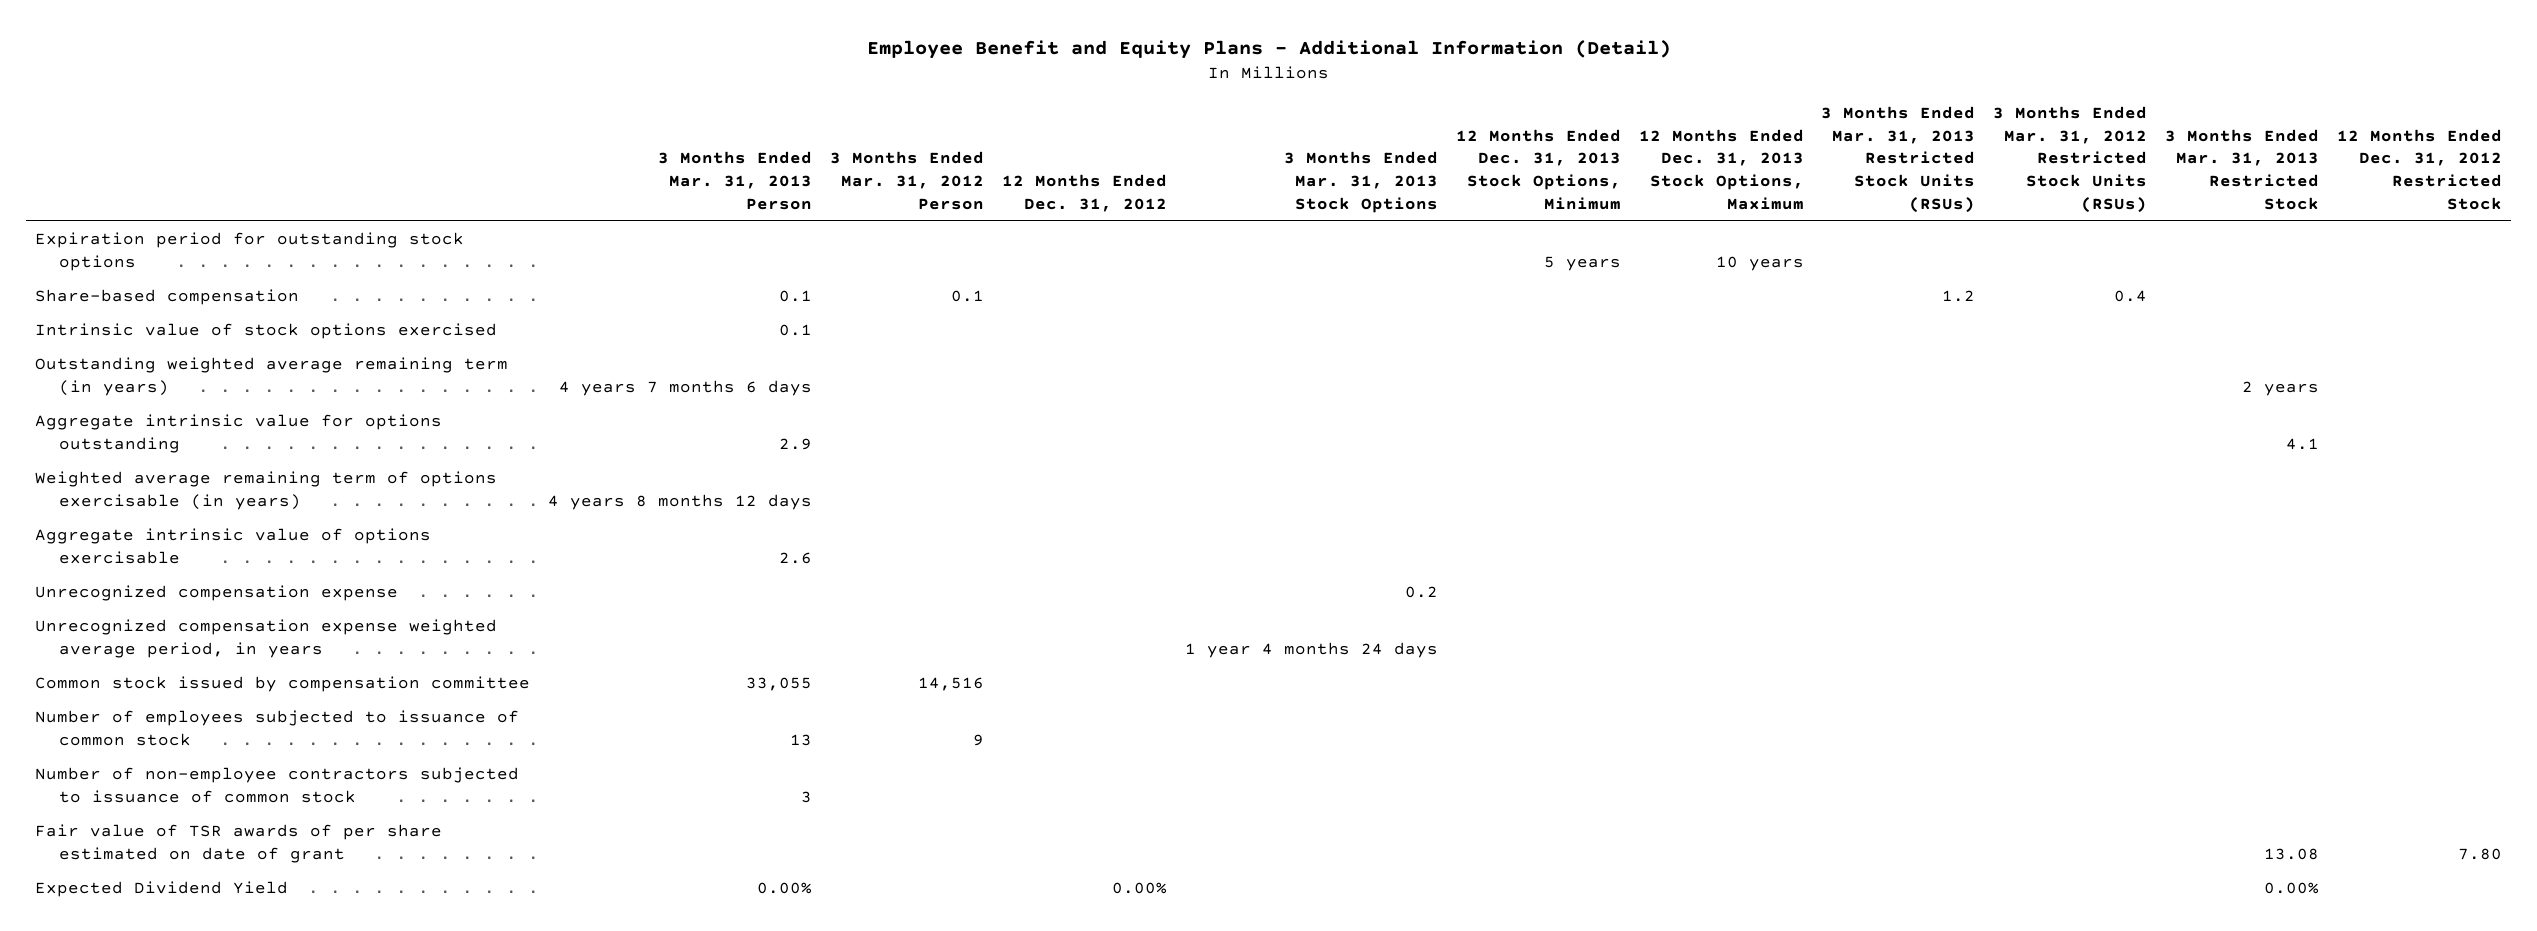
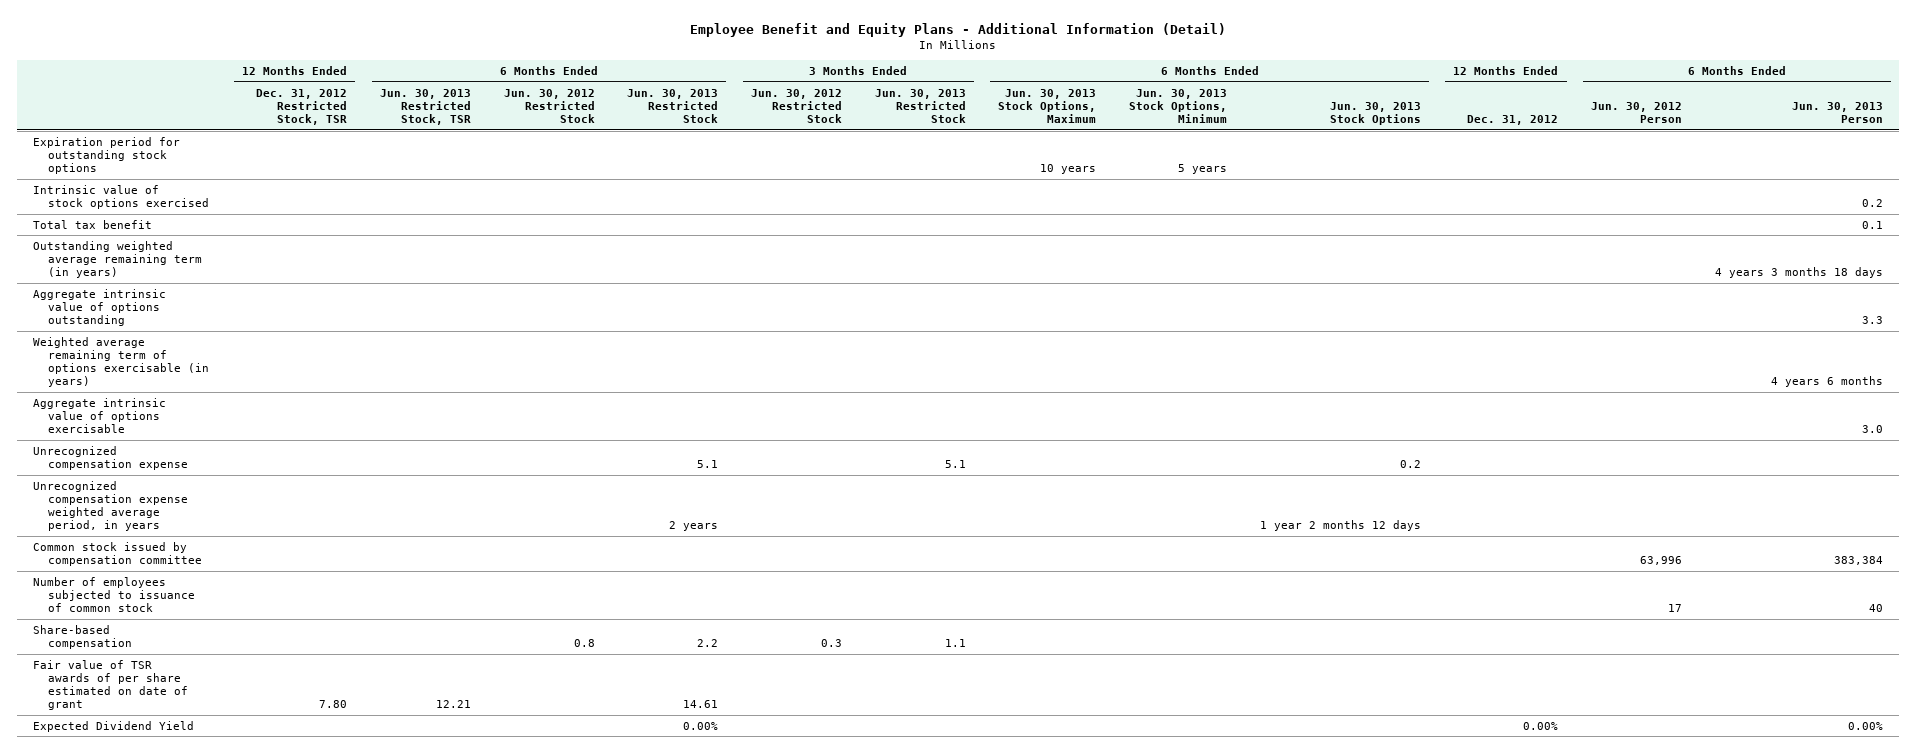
- | 3 Months Ended Mar. 31, 2013 Person | 3 Months Ended Mar. 31, 2012 Person | 12 Months Ended Dec. 31, 2012 | 3 Months Ended Mar. 31, 2013 Stock Options | 12 Months Ended Dec. 31, 2013 Stock Options, Minimum | 12 Months Ended Dec. 31, 2013 Stock Options, Maximum | 3 Months Ended Mar. 31, 2013 Restricted Stock Units (RSUs) | 3 Months Ended Mar. 31, 2012 Restricted Stock Units (RSUs) | 3 Months Ended Mar. 31, 2013 Restricted Stock | 12 Months Ended Dec. 31, 2012 Restricted Stock
+ | 12 Months Ended Dec. 31, 2012 Restricted Stock, TSR | 6 Months Ended Jun. 30, 2013 Restricted Stock, TSR | 6 Months Ended Jun. 30, 2012 Restricted Stock | 6 Months Ended Jun. 30, 2013 Restricted Stock | 3 Months Ended Jun. 30, 2012 Restricted Stock | 3 Months Ended Jun. 30, 2013 Restricted Stock | 6 Months Ended Jun. 30, 2013 Stock Options, Maximum | 6 Months Ended Jun. 30, 2013 Stock Options, Minimum | 6 Months Ended Jun. 30, 2013 Stock Options | 12 Months Ended Dec. 31, 2012 | 6 Months Ended Jun. 30, 2012 Person | 6 Months Ended Jun. 30, 2013 Person
+ Total tax benefit | | | | | | | | | | | | 0.1
- Aggregate intrinsic value for options outstanding | 2.9 | | | | | | | | 4.1 |
+ Aggregate intrinsic value of options outstanding | | | | | | | | | | | | 3.3
- Number of non-employee contractors subjected to issuance of common stock | 3 | | | | | | | | |
moved down: Share-based compensation | | | 0.8 | 2.2 | 0.3 | 1.1 | | | | | |

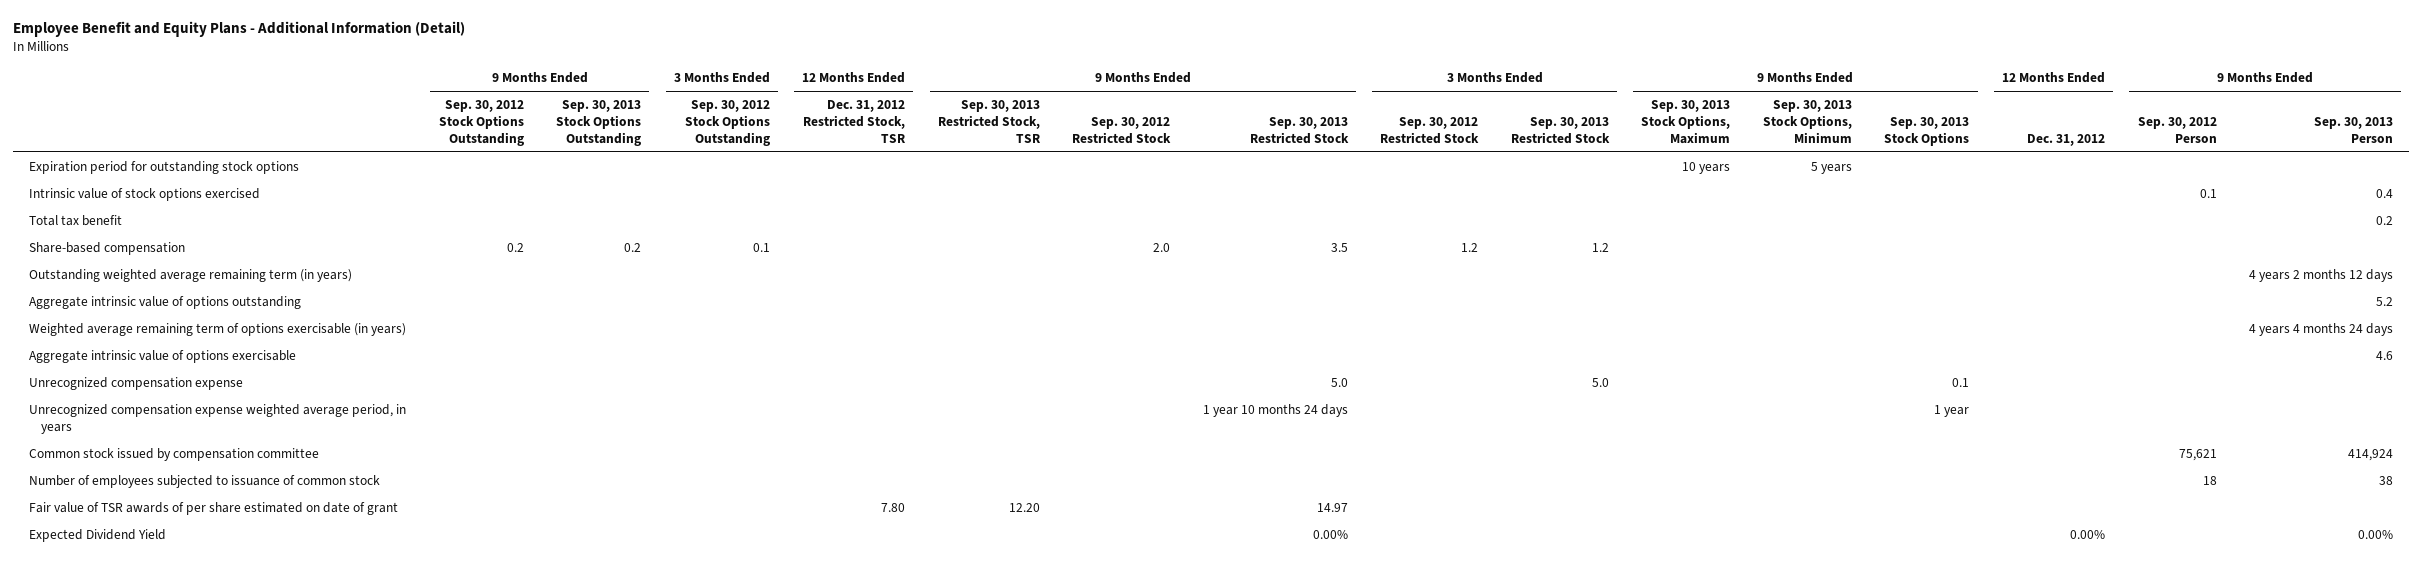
- | 12 Months Ended Dec. 31, 2012 Restricted Stock, TSR | 6 Months Ended Jun. 30, 2013 Restricted Stock, TSR | 6 Months Ended Jun. 30, 2012 Restricted Stock | 6 Months Ended Jun. 30, 2013 Restricted Stock | 3 Months Ended Jun. 30, 2012 Restricted Stock | 3 Months Ended Jun. 30, 2013 Restricted Stock | 6 Months Ended Jun. 30, 2013 Stock Options, Maximum | 6 Months Ended Jun. 30, 2013 Stock Options, Minimum | 6 Months Ended Jun. 30, 2013 Stock Options | 12 Months Ended Dec. 31, 2012 | 6 Months Ended Jun. 30, 2012 Person | 6 Months Ended Jun. 30, 2013 Person
+ | 9 Months Ended Sep. 30, 2012 Stock Options Outstanding | 9 Months Ended Sep. 30, 2013 Stock Options Outstanding | 3 Months Ended Sep. 30, 2012 Stock Options Outstanding | 12 Months Ended Dec. 31, 2012 Restricted Stock, TSR | 9 Months Ended Sep. 30, 2013 Restricted Stock, TSR | 9 Months Ended Sep. 30, 2012 Restricted Stock | 9 Months Ended Sep. 30, 2013 Restricted Stock | 3 Months Ended Sep. 30, 2012 Restricted Stock | 3 Months Ended Sep. 30, 2013 Restricted Stock | 9 Months Ended Sep. 30, 2013 Stock Options, Maximum | 9 Months Ended Sep. 30, 2013 Stock Options, Minimum | 9 Months Ended Sep. 30, 2013 Stock Options | 12 Months Ended Dec. 31, 2012 | 9 Months Ended Sep. 30, 2012 Person | 9 Months Ended Sep. 30, 2013 Person
moved up: Share-based compensation | 0.2 | 0.2 | 0.1 | | | 2.0 | 3.5 | 1.2 | 1.2 | | | | | |

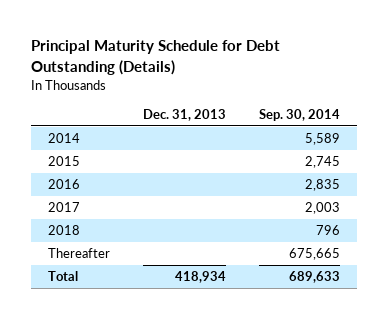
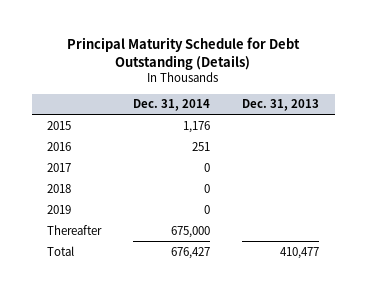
- | Dec. 31, 2013 | Sep. 30, 2014
+ | Dec. 31, 2014 | Dec. 31, 2013
- 2014 | | 5,589
+ 2019 | 0 |
- Total | 418,934 | 689,633
+ Total | 676,427 | 410,477

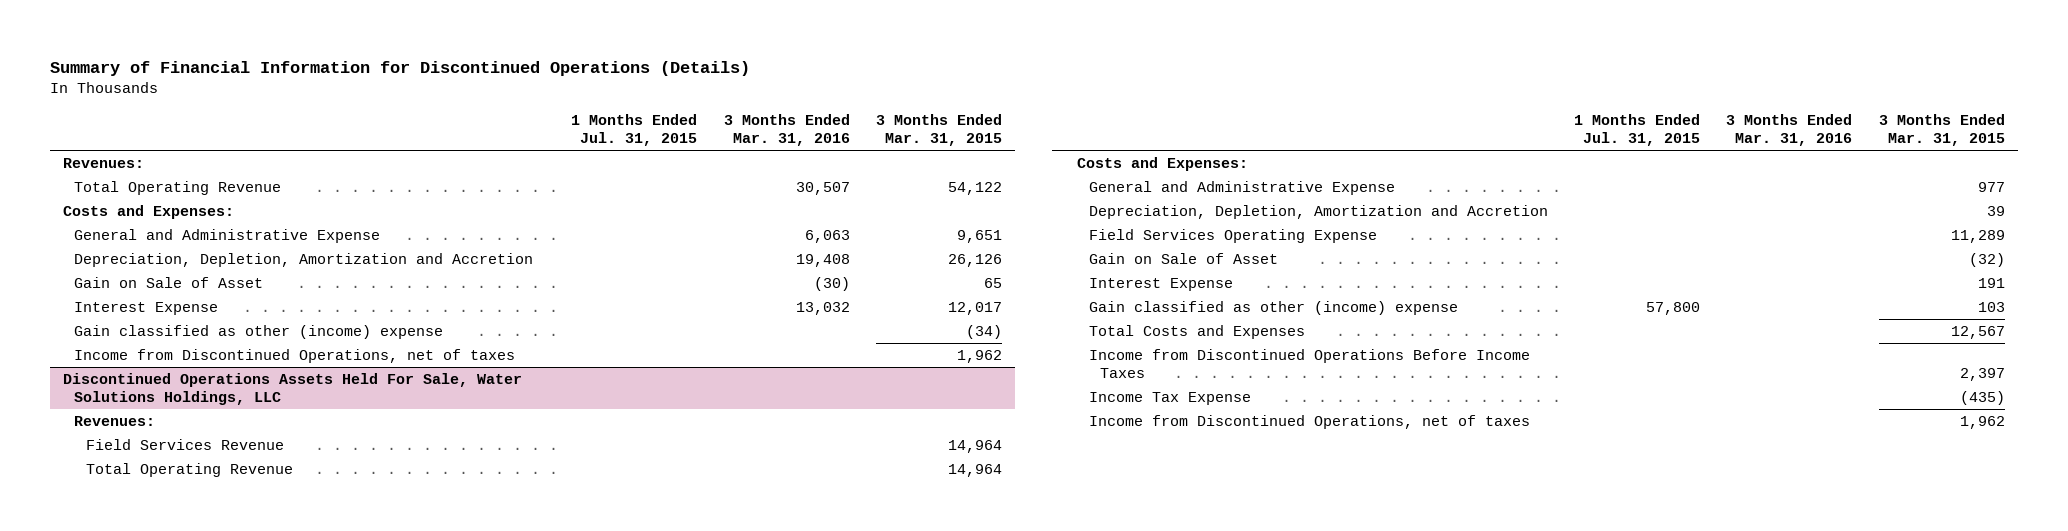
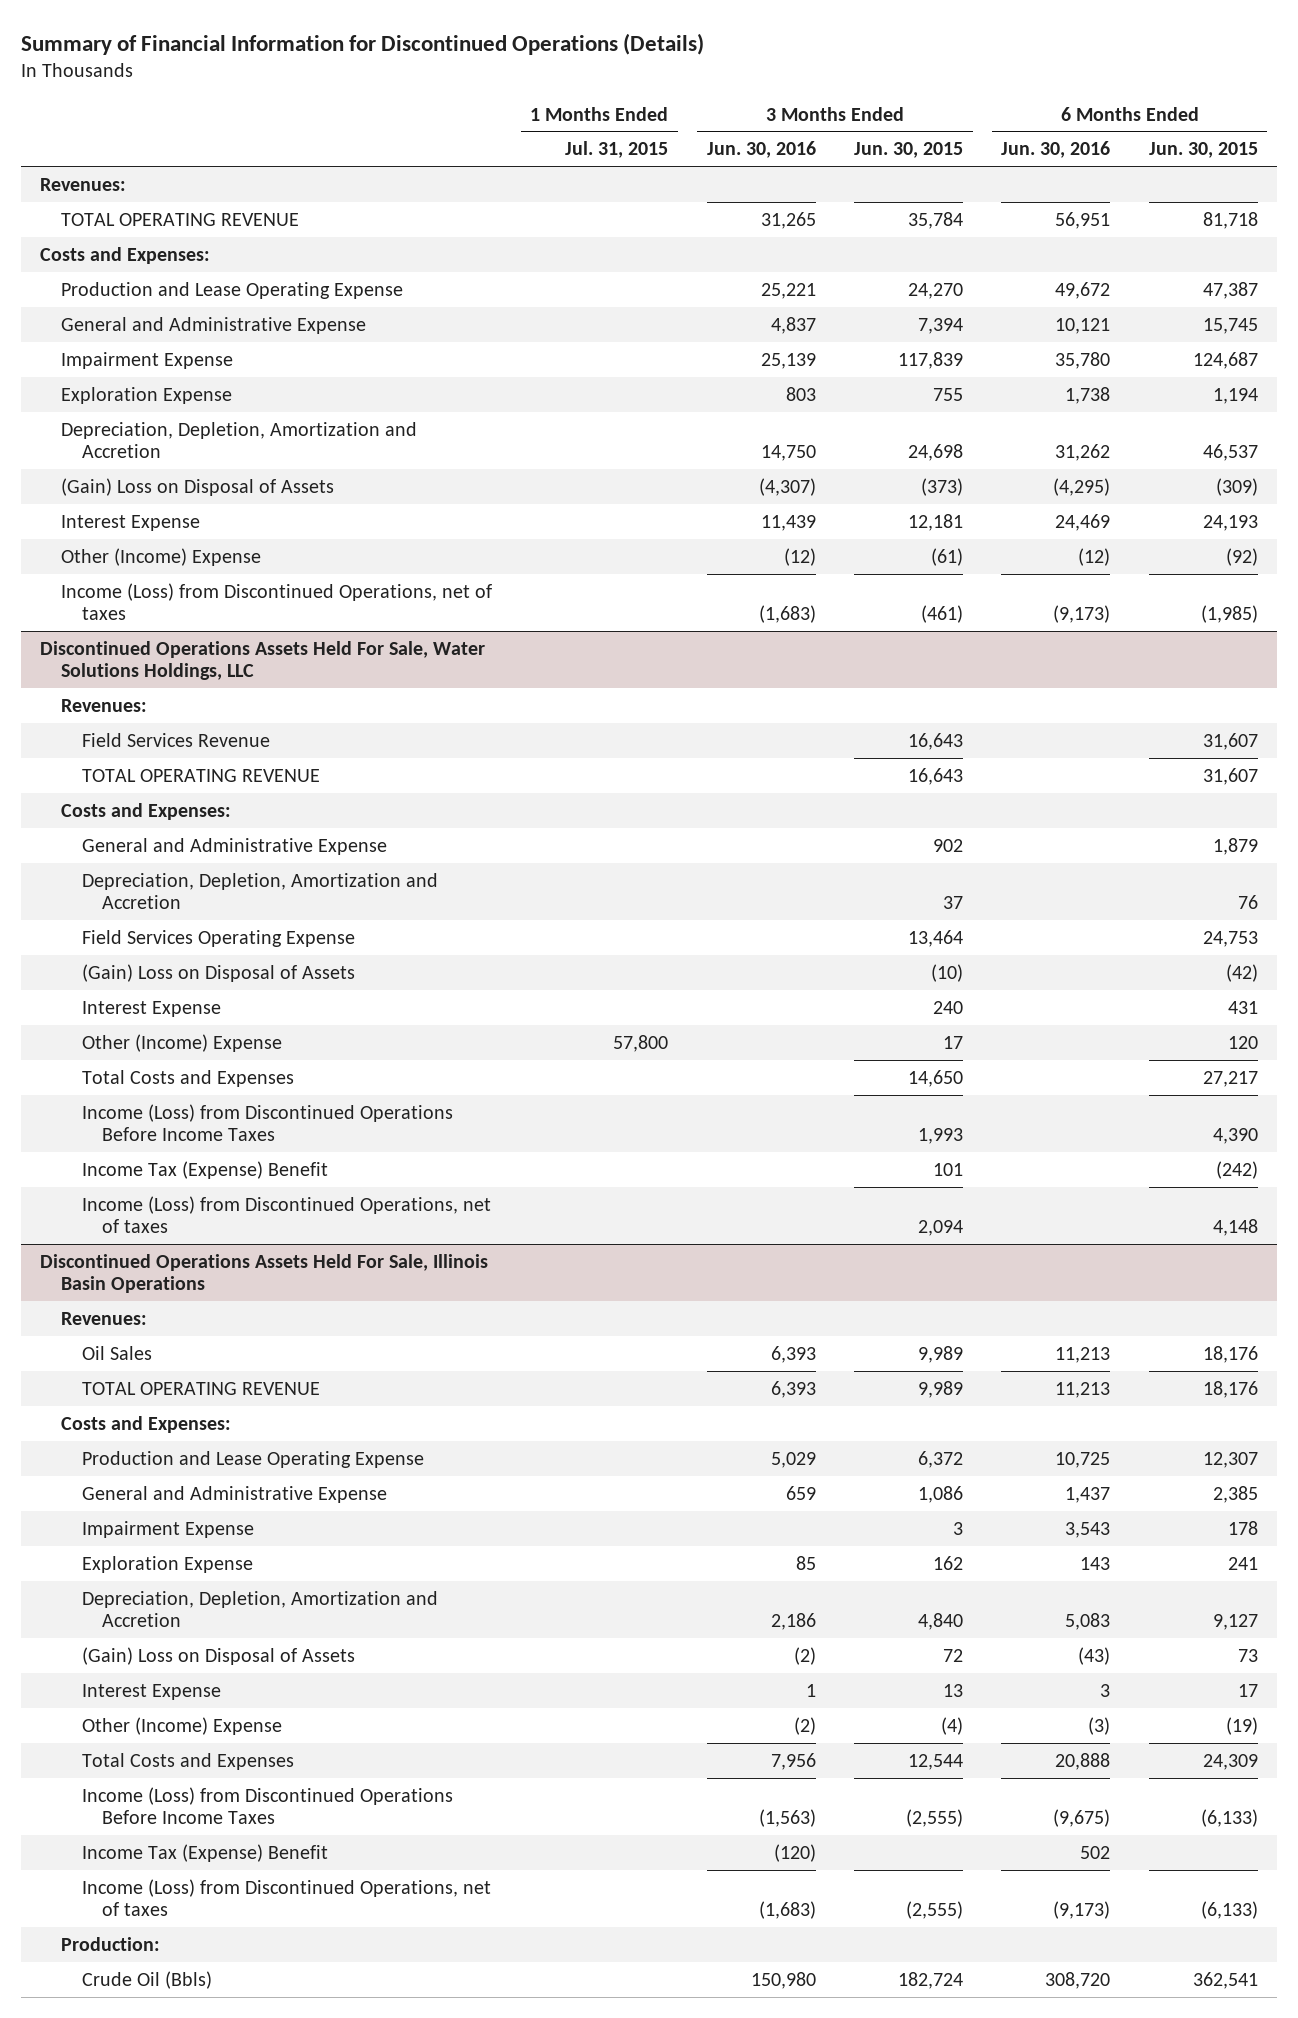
- | 1 Months Ended Jul. 31, 2015 | 3 Months Ended Mar. 31, 2016 | 3 Months Ended Mar. 31, 2015
+ | 1 Months Ended Jul. 31, 2015 | 3 Months Ended Jun. 30, 2016 | 3 Months Ended Jun. 30, 2015 | 6 Months Ended Jun. 30, 2016 | 6 Months Ended Jun. 30, 2015
- Total Operating Revenue | | 30,507 | 54,122
+ TOTAL OPERATING REVENUE | | 31,265 | 35,784 | 56,951 | 81,718
+ Production and Lease Operating Expense | | 25,221 | 24,270 | 49,672 | 47,387
+ Impairment Expense | | 25,139 | 117,839 | 35,780 | 124,687
+ Exploration Expense | | 803 | 755 | 1,738 | 1,194
- Gain on Sale of Asset | | (30) | 65
+ (Gain) Loss on Disposal of Assets | | (4,307) | (373) | (4,295) | (309)
- Gain classified as other (income) expense | | | (34)
- Income from Discontinued Operations, net of taxes | | | 1,962
+ Other (Income) Expense | | (12) | (61) | (12) | (92)
+ Income (Loss) from Discontinued Operations, net of taxes | | (1,683) | (461) | (9,173) | (1,985)
@ Discontinued Operations Assets Held For Sale, Water Solutions Holdings, LLC
- Total Operating Revenue | | | 14,964
+ TOTAL OPERATING REVENUE | | | 16,643 | | 31,607
- Gain on Sale of Asset | | | (32)
+ (Gain) Loss on Disposal of Assets | | | (10) | | (42)
- Gain classified as other (income) expense | 57,800 | | 103
+ Other (Income) Expense | 57,800 | | 17 | | 120
- Income from Discontinued Operations Before Income Taxes | | | 2,397
- Income Tax Expense | | | (435)
- Income from Discontinued Operations, net of taxes | | | 1,962
+ Income (Loss) from Discontinued Operations Before Income Taxes | | | 1,993 | | 4,390
+ Income Tax (Expense) Benefit | | | 101 | | (242)
+ Income (Loss) from Discontinued Operations, net of taxes | | | 2,094 | | 4,148
+ Discontinued Operations Assets Held For Sale, Illinois Basin Operations
+ Revenues:
+ Oil Sales | | 6,393 | 9,989 | 11,213 | 18,176
+ TOTAL OPERATING REVENUE | | 6,393 | 9,989 | 11,213 | 18,176
+ Costs and Expenses:
+ Production and Lease Operating Expense | | 5,029 | 6,372 | 10,725 | 12,307
+ General and Administrative Expense | | 659 | 1,086 | 1,437 | 2,385
+ Impairment Expense | | | 3 | 3,543 | 178
+ Exploration Expense | | 85 | 162 | 143 | 241
+ Depreciation, Depletion, Amortization and Accretion | | 2,186 | 4,840 | 5,083 | 9,127
+ (Gain) Loss on Disposal of Assets | | (2) | 72 | (43) | 73
+ Interest Expense | | 1 | 13 | 3 | 17
+ Other (Income) Expense | | (2) | (4) | (3) | (19)
+ Total Costs and Expenses | | 7,956 | 12,544 | 20,888 | 24,309
+ Income (Loss) from Discontinued Operations Before Income Taxes | | (1,563) | (2,555) | (9,675) | (6,133)
+ Income Tax (Expense) Benefit | | (120) | | 502 |
+ Income (Loss) from Discontinued Operations, net of taxes | | (1,683) | (2,555) | (9,173) | (6,133)
+ Production:
+ Crude Oil (Bbls) | | 150,980 | 182,724 | 308,720 | 362,541

